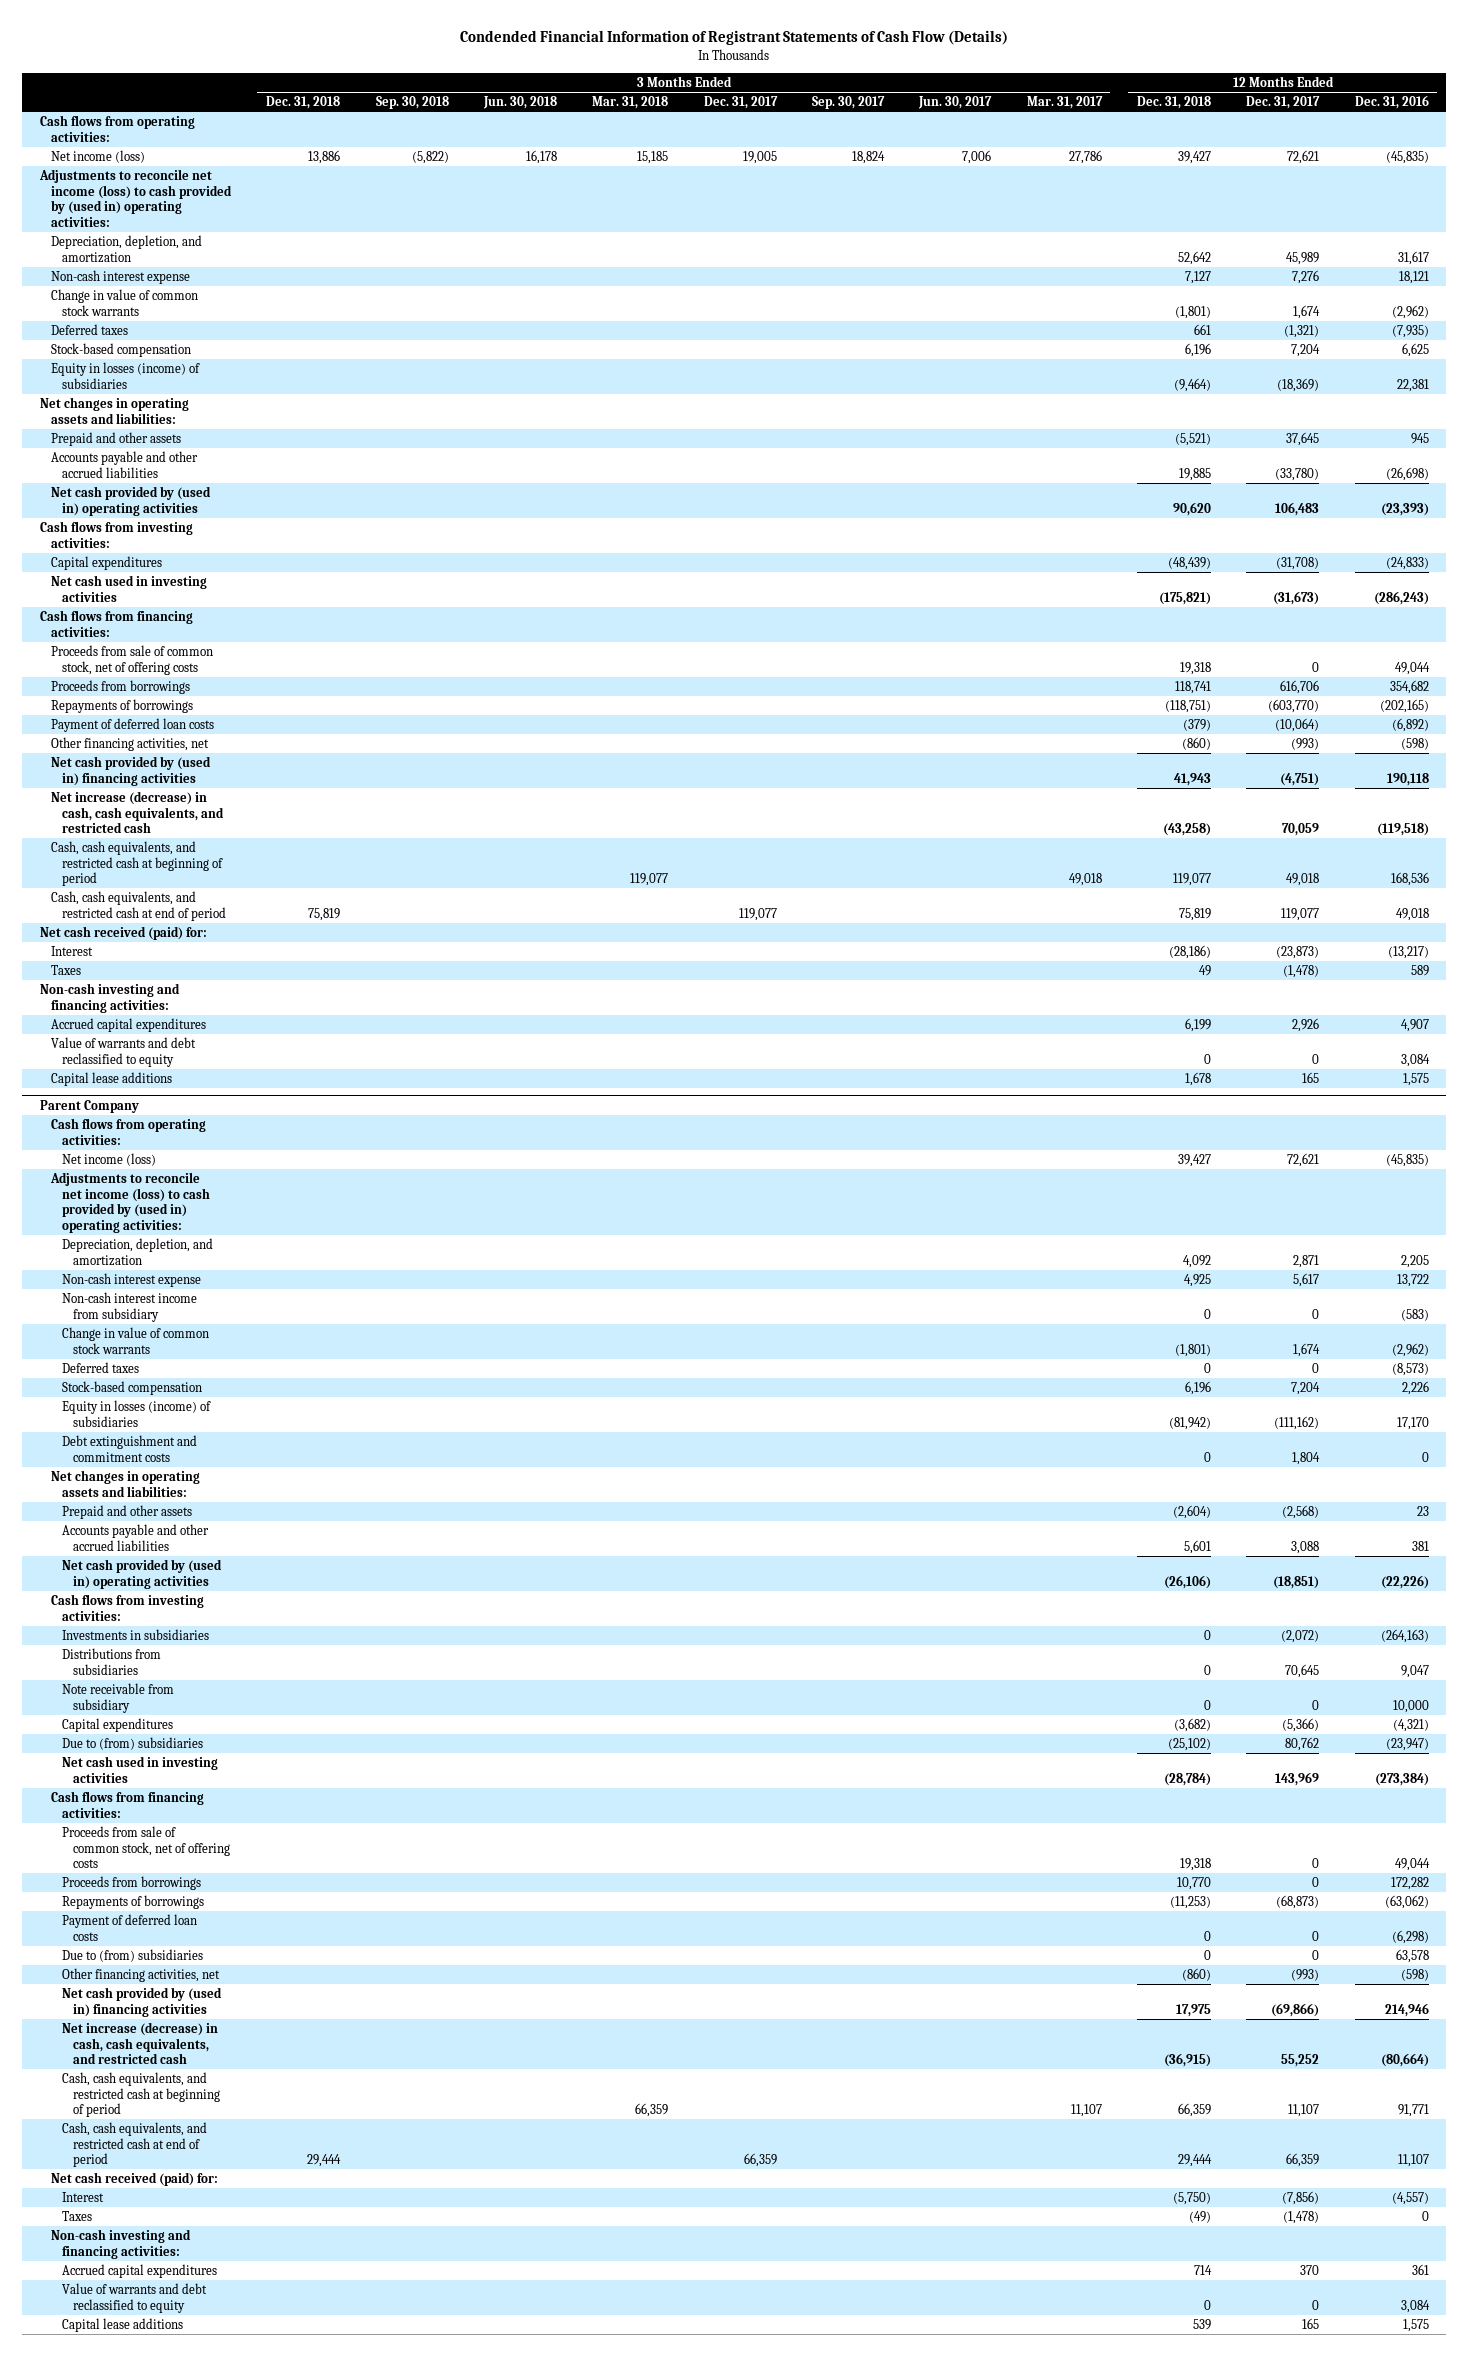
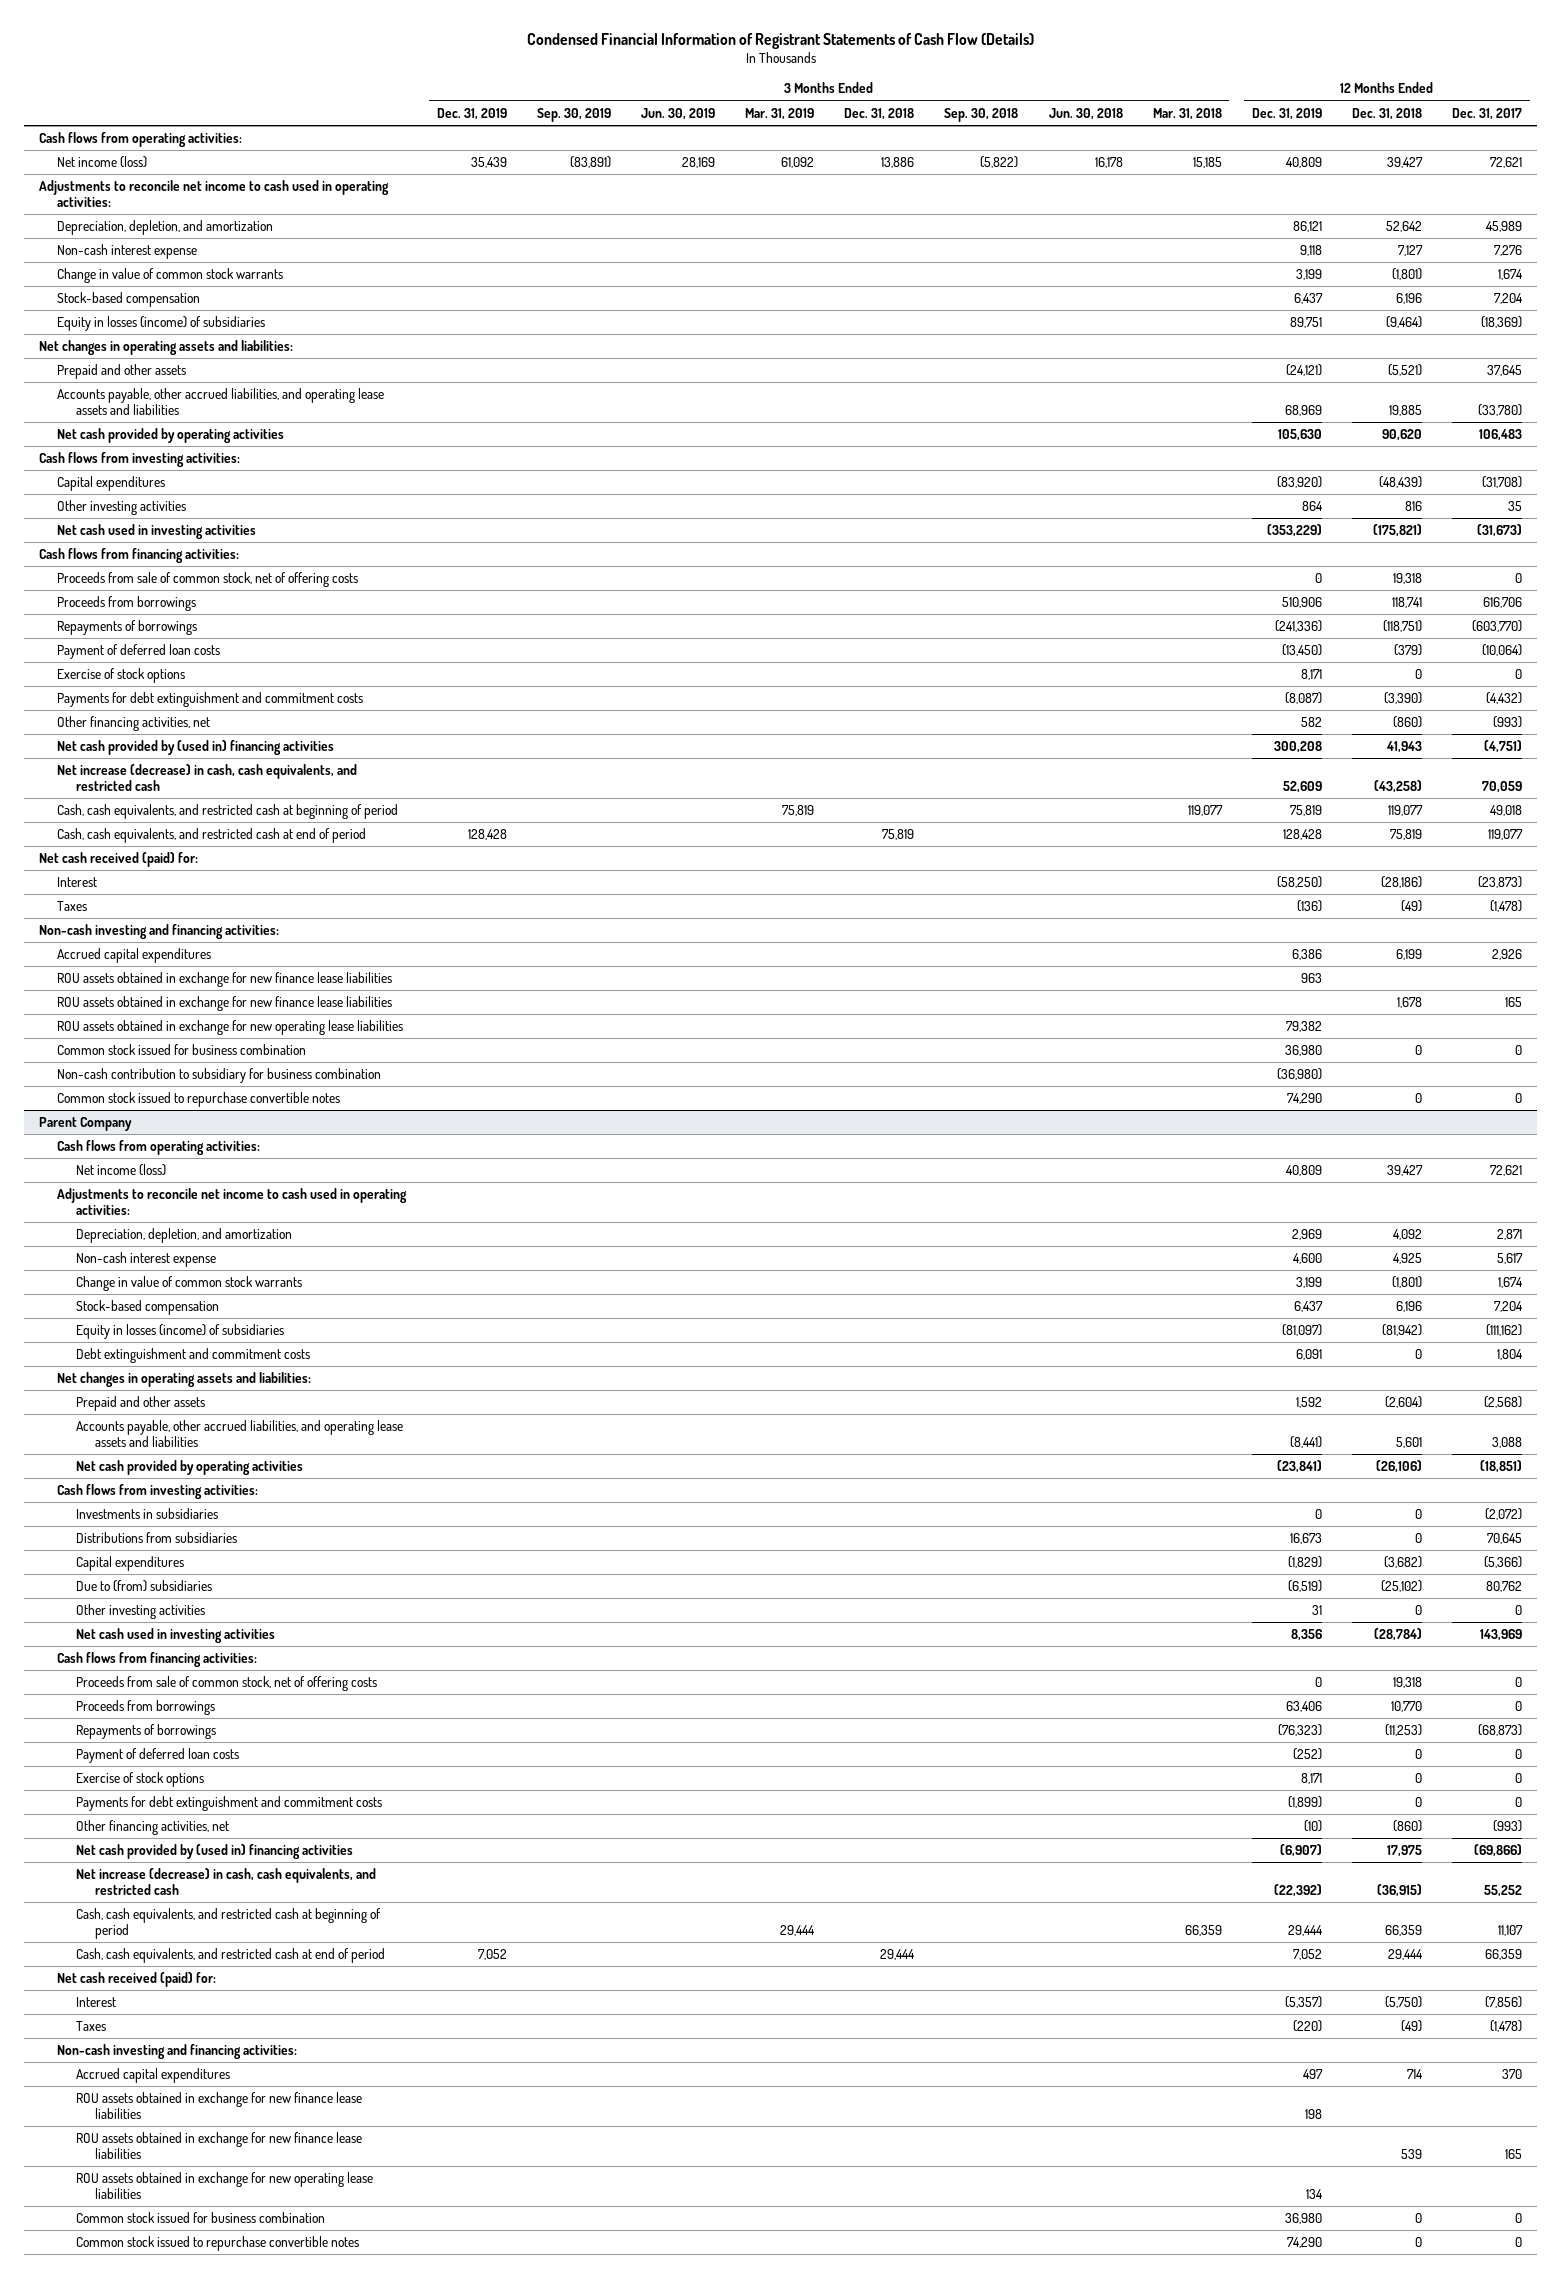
- Condended Financial Information of Registrant Statements of Cash Flow (Details)
+ Condensed Financial Information of Registrant Statements of Cash Flow (Details)
- | 3 Months Ended Dec. 31, 2018 | 3 Months Ended Sep. 30, 2018 | 3 Months Ended Jun. 30, 2018 | 3 Months Ended Mar. 31, 2018 | 3 Months Ended Dec. 31, 2017 | 3 Months Ended Sep. 30, 2017 | 3 Months Ended Jun. 30, 2017 | 3 Months Ended Mar. 31, 2017 | 12 Months Ended Dec. 31, 2018 | 12 Months Ended Dec. 31, 2017 | 12 Months Ended Dec. 31, 2016
+ | 3 Months Ended Dec. 31, 2019 | 3 Months Ended Sep. 30, 2019 | 3 Months Ended Jun. 30, 2019 | 3 Months Ended Mar. 31, 2019 | 3 Months Ended Dec. 31, 2018 | 3 Months Ended Sep. 30, 2018 | 3 Months Ended Jun. 30, 2018 | 3 Months Ended Mar. 31, 2018 | 12 Months Ended Dec. 31, 2019 | 12 Months Ended Dec. 31, 2018 | 12 Months Ended Dec. 31, 2017
- Adjustments to reconcile net income (loss) to cash provided by (used in) operating activities:
+ Adjustments to reconcile net income to cash used in operating activities:
- Deferred taxes | | | | | | | | | 661 | (1,321) | (7,935)
- Accounts payable and other accrued liabilities | | | | | | | | | 19,885 | (33,780) | (26,698)
- Net cash provided by (used in) operating activities | | | | | | | | | 90,620 | 106,483 | (23,393)
+ Accounts payable, other accrued liabilities, and operating lease assets and liabilities | | | | | | | | | 68,969 | 19,885 | (33,780)
+ Net cash provided by operating activities | | | | | | | | | 105,630 | 90,620 | 106,483
+ Other investing activities | | | | | | | | | 864 | 816 | 35
+ Exercise of stock options | | | | | | | | | 8,171 | 0 | 0
+ Payments for debt extinguishment and commitment costs | | | | | | | | | (8,087) | (3,390) | (4,432)
- Taxes | | | | | | | | | 49 | (1,478) | 589
+ Taxes | | | | | | | | | (136) | (49) | (1,478)
- Value of warrants and debt reclassified to equity | | | | | | | | | 0 | 0 | 3,084
- Capital lease additions | | | | | | | | | 1,678 | 165 | 1,575
+ ROU assets obtained in exchange for new finance lease liabilities | | | | | | | | | 963 | |
+ ROU assets obtained in exchange for new finance lease liabilities | | | | | | | | | | 1,678 | 165
+ ROU assets obtained in exchange for new operating lease liabilities | | | | | | | | | 79,382 | |
+ Common stock issued for business combination | | | | | | | | | 36,980 | 0 | 0
+ Non-cash contribution to subsidiary for business combination | | | | | | | | | (36,980) | |
+ Common stock issued to repurchase convertible notes | | | | | | | | | 74,290 | 0 | 0
@ Parent Company
- Adjustments to reconcile net income (loss) to cash provided by (used in) operating activities:
+ Adjustments to reconcile net income to cash used in operating activities:
- Non-cash interest income from subsidiary | | | | | | | | | 0 | 0 | (583)
- Deferred taxes | | | | | | | | | 0 | 0 | (8,573)
- Accounts payable and other accrued liabilities | | | | | | | | | 5,601 | 3,088 | 381
- Net cash provided by (used in) operating activities | | | | | | | | | (26,106) | (18,851) | (22,226)
+ Accounts payable, other accrued liabilities, and operating lease assets and liabilities | | | | | | | | | (8,441) | 5,601 | 3,088
+ Net cash provided by operating activities | | | | | | | | | (23,841) | (26,106) | (18,851)
- Note receivable from subsidiary | | | | | | | | | 0 | 0 | 10,000
+ Other investing activities | | | | | | | | | 31 | 0 | 0
- Due to (from) subsidiaries | | | | | | | | | 0 | 0 | 63,578
+ Exercise of stock options | | | | | | | | | 8,171 | 0 | 0
+ Payments for debt extinguishment and commitment costs | | | | | | | | | (1,899) | 0 | 0
- Value of warrants and debt reclassified to equity | | | | | | | | | 0 | 0 | 3,084
- Capital lease additions | | | | | | | | | 539 | 165 | 1,575
+ ROU assets obtained in exchange for new finance lease liabilities | | | | | | | | | 198 | |
+ ROU assets obtained in exchange for new finance lease liabilities | | | | | | | | | | 539 | 165
+ ROU assets obtained in exchange for new operating lease liabilities | | | | | | | | | 134 | |
+ Common stock issued for business combination | | | | | | | | | 36,980 | 0 | 0
+ Common stock issued to repurchase convertible notes | | | | | | | | | 74,290 | 0 | 0

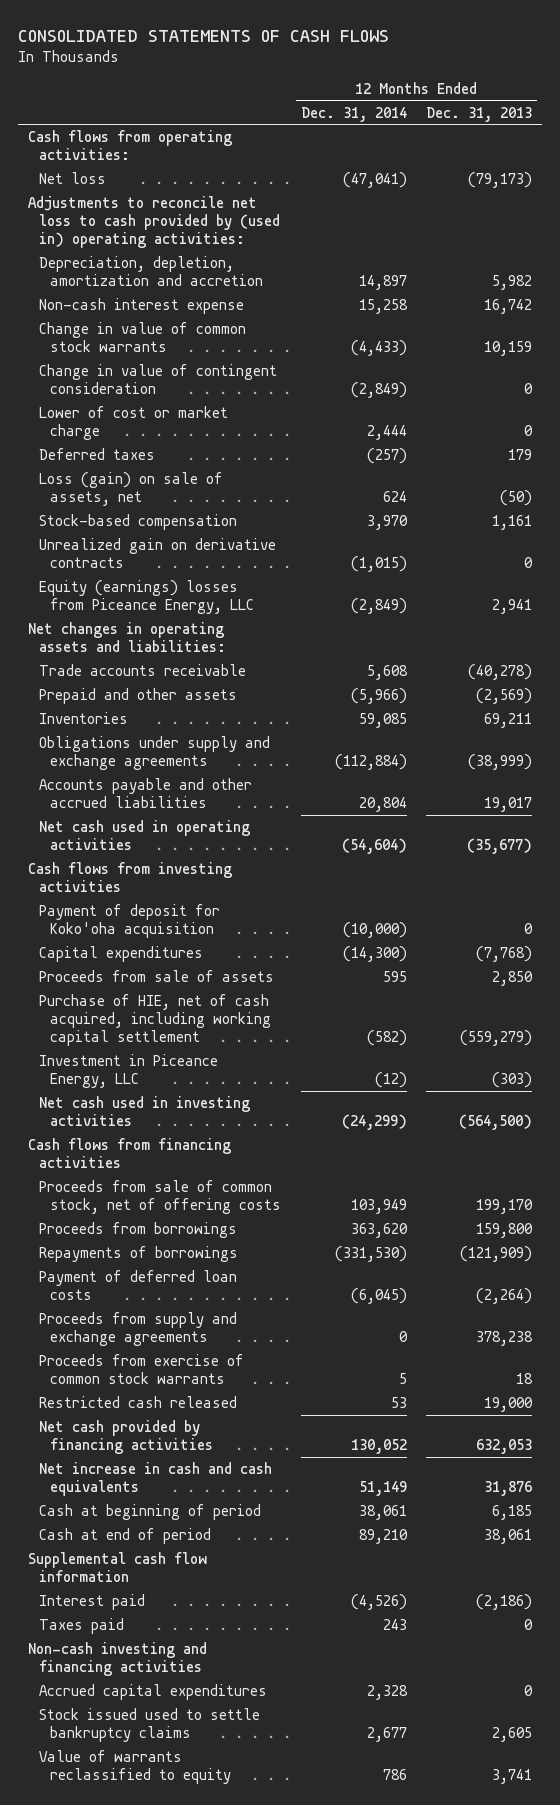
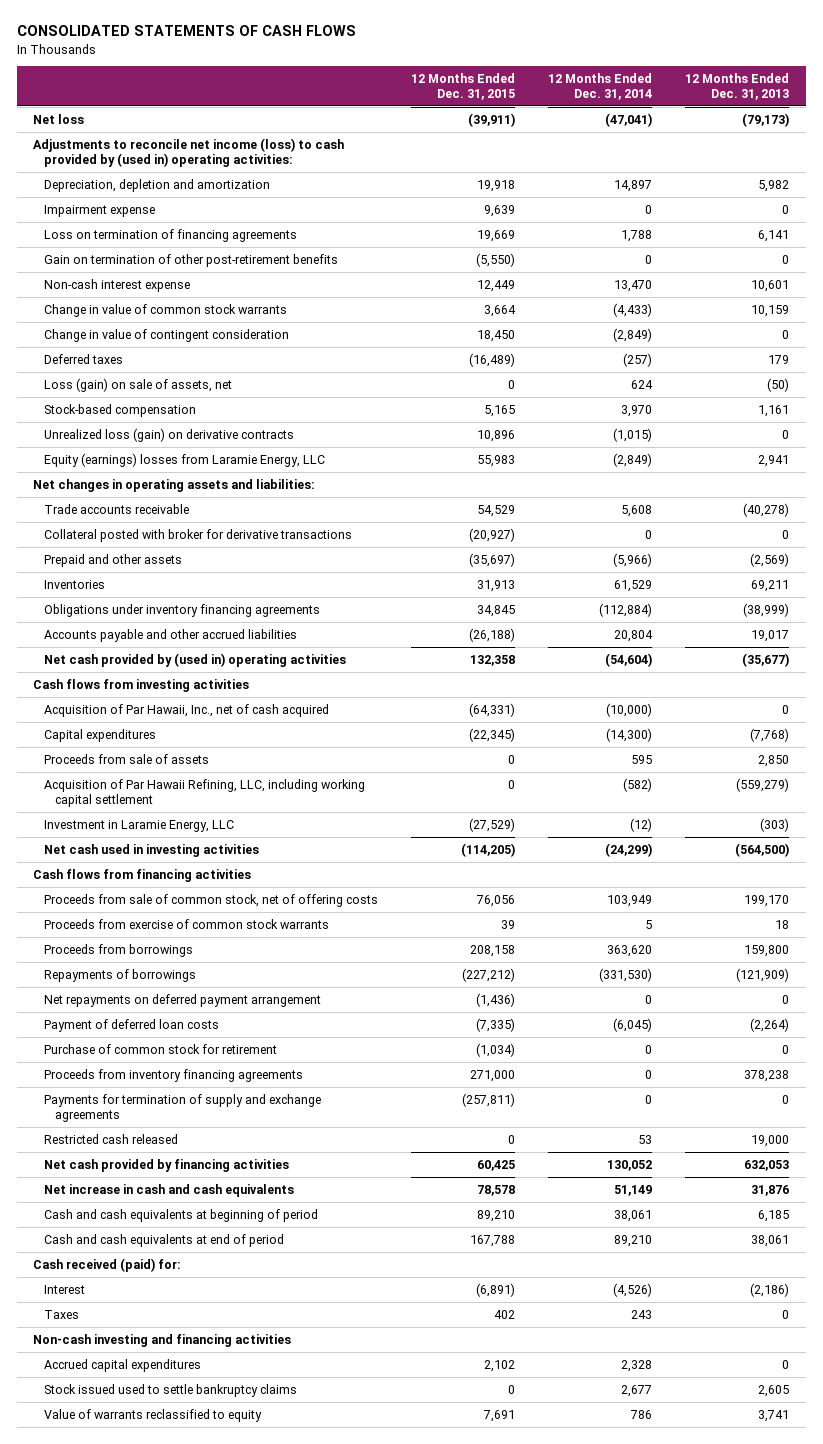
- | 12 Months Ended Dec. 31, 2014 | 12 Months Ended Dec. 31, 2013
+ | 12 Months Ended Dec. 31, 2015 | 12 Months Ended Dec. 31, 2014 | 12 Months Ended Dec. 31, 2013
- Cash flows from operating activities:
- Adjustments to reconcile net loss to cash provided by (used in) operating activities:
- Depreciation, depletion, amortization and accretion | 14,897 | 5,982
- Non-cash interest expense | 15,258 | 16,742
+ Adjustments to reconcile net income (loss) to cash provided by (used in) operating activities:
+ Depreciation, depletion and amortization | 19,918 | 14,897 | 5,982
+ Impairment expense | 9,639 | 0 | 0
+ Loss on termination of financing agreements | 19,669 | 1,788 | 6,141
+ Gain on termination of other post-retirement benefits | (5,550) | 0 | 0
+ Non-cash interest expense | 12,449 | 13,470 | 10,601
- Lower of cost or market charge | 2,444 | 0
- Unrealized gain on derivative contracts | (1,015) | 0
- Equity (earnings) losses from Piceance Energy, LLC | (2,849) | 2,941
+ Unrealized loss (gain) on derivative contracts | 10,896 | (1,015) | 0
+ Equity (earnings) losses from Laramie Energy, LLC | 55,983 | (2,849) | 2,941
+ Collateral posted with broker for derivative transactions | (20,927) | 0 | 0
- Inventories | 59,085 | 69,211
- Obligations under supply and exchange agreements | (112,884) | (38,999)
+ Inventories | 31,913 | 61,529 | 69,211
+ Obligations under inventory financing agreements | 34,845 | (112,884) | (38,999)
- Net cash used in operating activities | (54,604) | (35,677)
+ Net cash provided by (used in) operating activities | 132,358 | (54,604) | (35,677)
- Payment of deposit for Koko'oha acquisition | (10,000) | 0
+ Acquisition of Par Hawaii, Inc., net of cash acquired | (64,331) | (10,000) | 0
- Purchase of HIE, net of cash acquired, including working capital settlement | (582) | (559,279)
- Investment in Piceance Energy, LLC | (12) | (303)
+ Acquisition of Par Hawaii Refining, LLC, including working capital settlement | 0 | (582) | (559,279)
+ Investment in Laramie Energy, LLC | (27,529) | (12) | (303)
moved up: Proceeds from exercise of common stock warrants | 39 | 5 | 18
+ Net repayments on deferred payment arrangement | (1,436) | 0 | 0
- Proceeds from supply and exchange agreements | 0 | 378,238
+ Purchase of common stock for retirement | (1,034) | 0 | 0
+ Proceeds from inventory financing agreements | 271,000 | 0 | 378,238
+ Payments for termination of supply and exchange agreements | (257,811) | 0 | 0
- Cash at beginning of period | 38,061 | 6,185
- Cash at end of period | 89,210 | 38,061
- Supplemental cash flow information
- Interest paid | (4,526) | (2,186)
- Taxes paid | 243 | 0
+ Cash and cash equivalents at beginning of period | 89,210 | 38,061 | 6,185
+ Cash and cash equivalents at end of period | 167,788 | 89,210 | 38,061
+ Cash received (paid) for:
+ Interest | (6,891) | (4,526) | (2,186)
+ Taxes | 402 | 243 | 0

